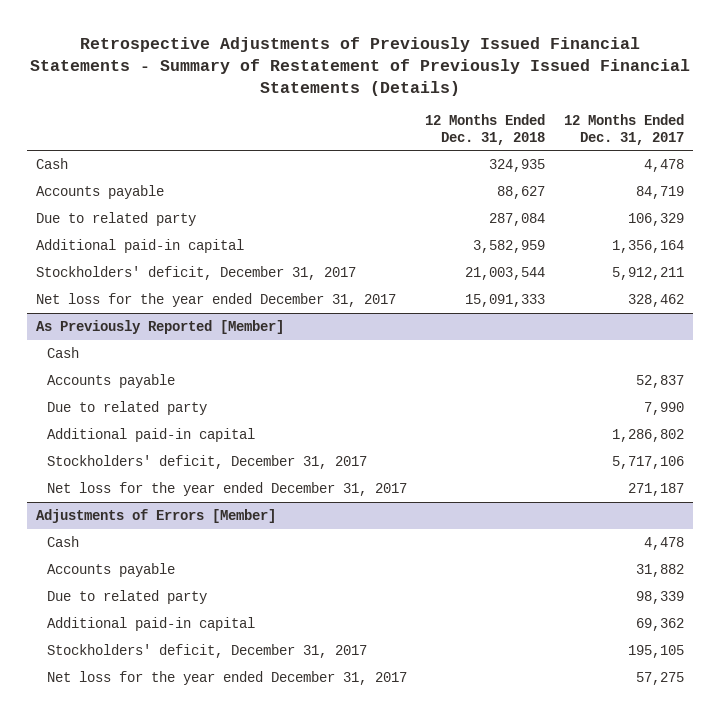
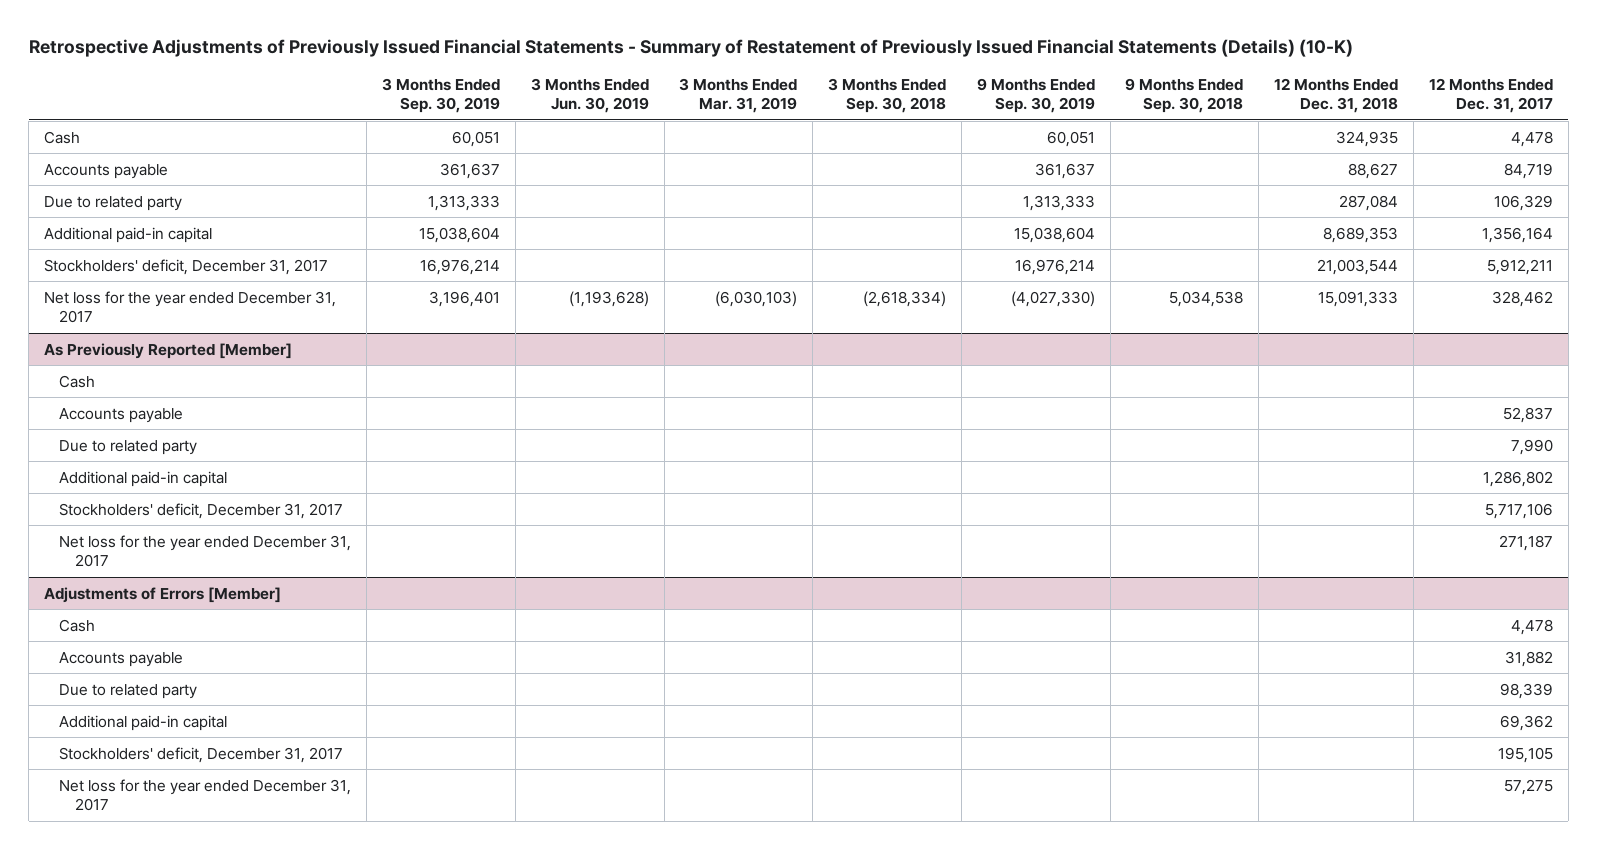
- Retrospective Adjustments of Previously Issued Financial Statements - Summary of Restatement of Previously Issued Financial Statements (Details)
+ Retrospective Adjustments of Previously Issued Financial Statements - Summary of Restatement of Previously Issued Financial Statements (Details) (10-K)
- | 12 Months Ended Dec. 31, 2018 | 12 Months Ended Dec. 31, 2017
+ | 3 Months Ended Sep. 30, 2019 | 3 Months Ended Jun. 30, 2019 | 3 Months Ended Mar. 31, 2019 | 3 Months Ended Sep. 30, 2018 | 9 Months Ended Sep. 30, 2019 | 9 Months Ended Sep. 30, 2018 | 12 Months Ended Dec. 31, 2018 | 12 Months Ended Dec. 31, 2017
- Additional paid-in capital | 3,582,959 | 1,356,164
+ Additional paid-in capital | 15,038,604 | | | | 15,038,604 | | 8,689,353 | 1,356,164

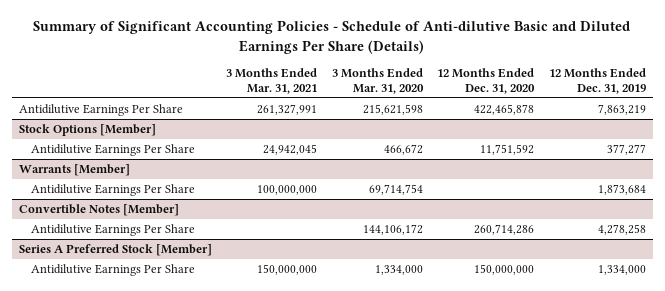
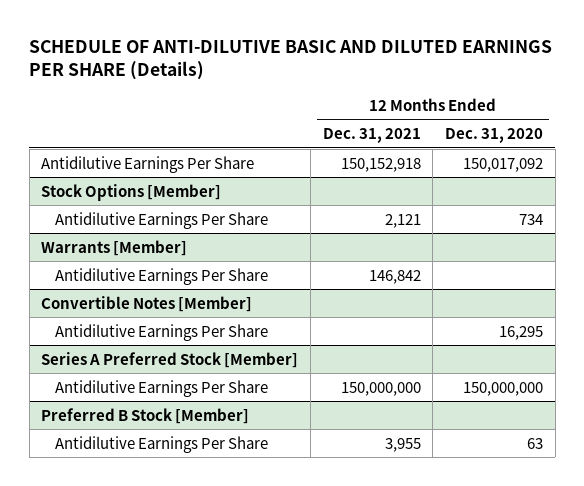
- Summary of Significant Accounting Policies - Schedule of Anti-dilutive Basic and Diluted Earnings Per Share (Details)
+ SCHEDULE OF ANTI-DILUTIVE BASIC AND DILUTED EARNINGS PER SHARE (Details)
- | 3 Months Ended Mar. 31, 2021 | 3 Months Ended Mar. 31, 2020 | 12 Months Ended Dec. 31, 2020 | 12 Months Ended Dec. 31, 2019
+ | 12 Months Ended Dec. 31, 2021 | 12 Months Ended Dec. 31, 2020
- Antidilutive Earnings Per Share | 261,327,991 | 215,621,598 | 422,465,878 | 7,863,219
+ Antidilutive Earnings Per Share | 150,152,918 | 150,017,092
@ Stock Options [Member]
- Antidilutive Earnings Per Share | 24,942,045 | 466,672 | 11,751,592 | 377,277
+ Antidilutive Earnings Per Share | 2,121 | 734
@ Convertible Notes [Member]
- Antidilutive Earnings Per Share | | 144,106,172 | 260,714,286 | 4,278,258
+ Antidilutive Earnings Per Share | | 16,295
+ Preferred B Stock [Member]
+ Antidilutive Earnings Per Share | 3,955 | 63

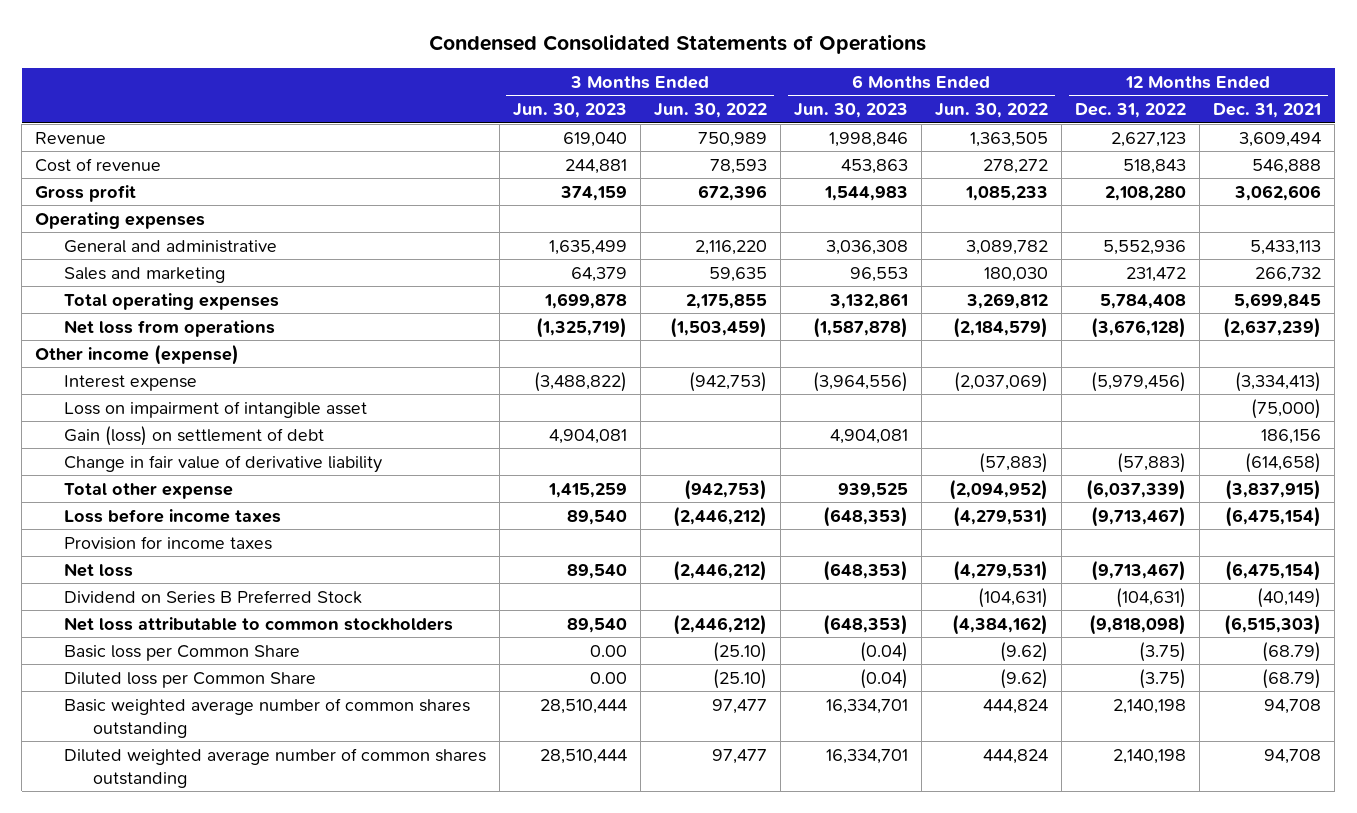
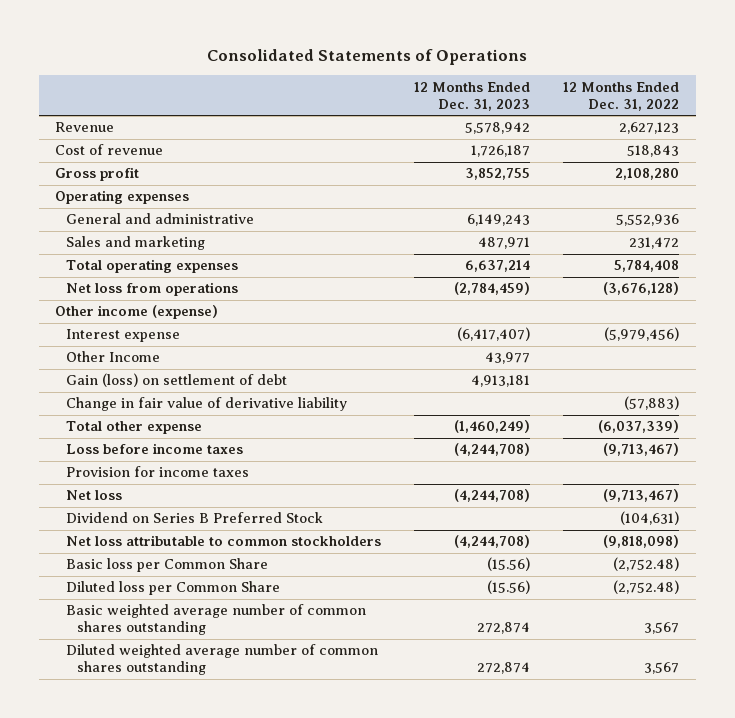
- Condensed Consolidated Statements of Operations
+ Consolidated Statements of Operations
- | 3 Months Ended Jun. 30, 2023 | 3 Months Ended Jun. 30, 2022 | 6 Months Ended Jun. 30, 2023 | 6 Months Ended Jun. 30, 2022 | 12 Months Ended Dec. 31, 2022 | 12 Months Ended Dec. 31, 2021
+ | 12 Months Ended Dec. 31, 2023 | 12 Months Ended Dec. 31, 2022
- Loss on impairment of intangible asset | | | | | | (75,000)
+ Other Income | 43,977 |
- Basic loss per Common Share | 0.00 | (25.10) | (0.04) | (9.62) | (3.75) | (68.79)
- Diluted loss per Common Share | 0.00 | (25.10) | (0.04) | (9.62) | (3.75) | (68.79)
- Basic weighted average number of common shares outstanding | 28,510,444 | 97,477 | 16,334,701 | 444,824 | 2,140,198 | 94,708
- Diluted weighted average number of common shares outstanding | 28,510,444 | 97,477 | 16,334,701 | 444,824 | 2,140,198 | 94,708
+ Basic loss per Common Share | (15.56) | (2,752.48)
+ Diluted loss per Common Share | (15.56) | (2,752.48)
+ Basic weighted average number of common shares outstanding | 272,874 | 3,567
+ Diluted weighted average number of common shares outstanding | 272,874 | 3,567

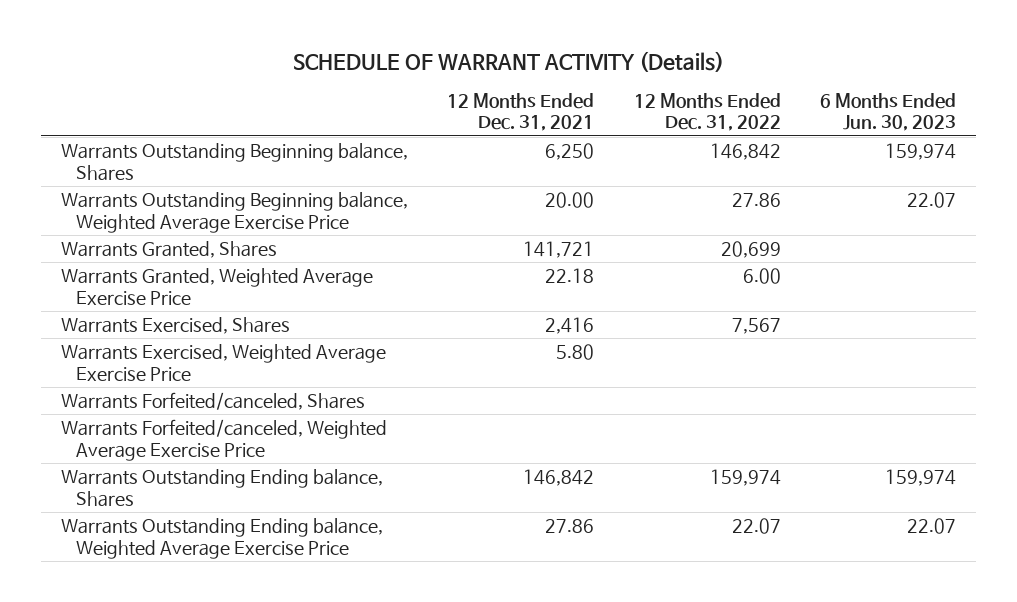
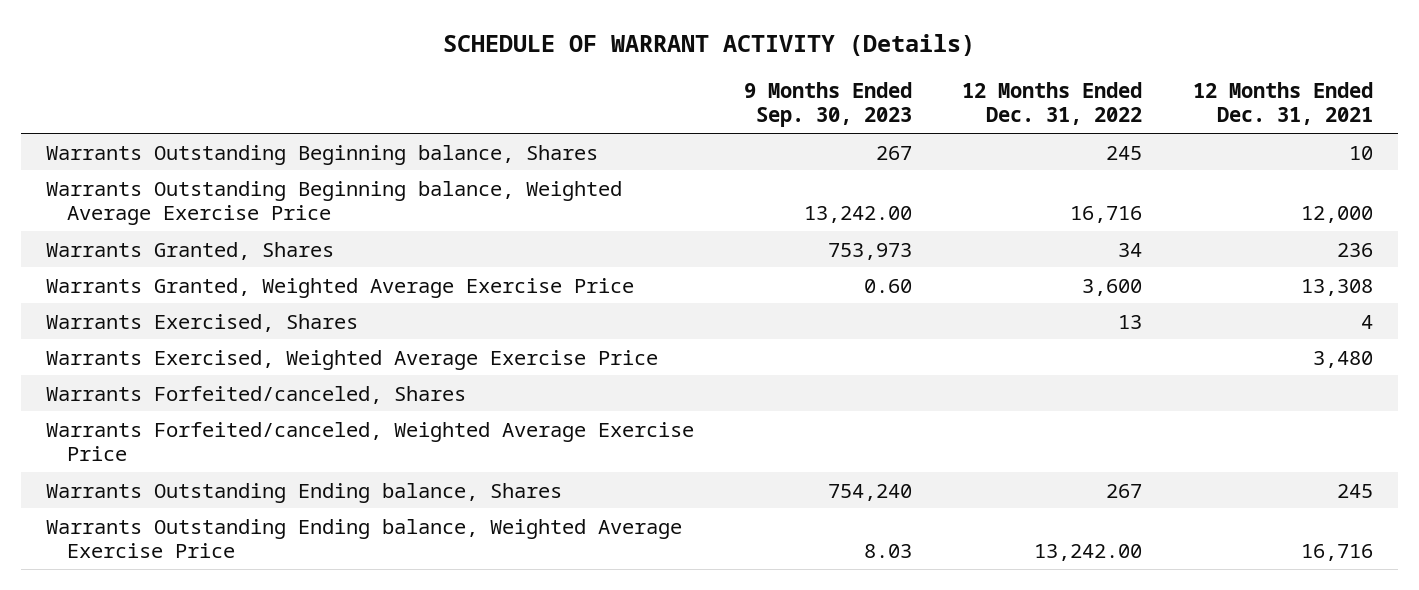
- | 12 Months Ended Dec. 31, 2021 | 12 Months Ended Dec. 31, 2022 | 6 Months Ended Jun. 30, 2023
+ | 9 Months Ended Sep. 30, 2023 | 12 Months Ended Dec. 31, 2022 | 12 Months Ended Dec. 31, 2021
- Warrants Outstanding Beginning balance, Shares | 6,250 | 146,842 | 159,974
- Warrants Outstanding Beginning balance, Weighted Average Exercise Price | 20.00 | 27.86 | 22.07
- Warrants Granted, Shares | 141,721 | 20,699 |
- Warrants Granted, Weighted Average Exercise Price | 22.18 | 6.00 |
- Warrants Exercised, Shares | 2,416 | 7,567 |
- Warrants Exercised, Weighted Average Exercise Price | 5.80 | |
+ Warrants Outstanding Beginning balance, Shares | 267 | 245 | 10
+ Warrants Outstanding Beginning balance, Weighted Average Exercise Price | 13,242.00 | 16,716 | 12,000
+ Warrants Granted, Shares | 753,973 | 34 | 236
+ Warrants Granted, Weighted Average Exercise Price | 0.60 | 3,600 | 13,308
+ Warrants Exercised, Shares | | 13 | 4
+ Warrants Exercised, Weighted Average Exercise Price | | | 3,480
- Warrants Outstanding Ending balance, Shares | 146,842 | 159,974 | 159,974
- Warrants Outstanding Ending balance, Weighted Average Exercise Price | 27.86 | 22.07 | 22.07
+ Warrants Outstanding Ending balance, Shares | 754,240 | 267 | 245
+ Warrants Outstanding Ending balance, Weighted Average Exercise Price | 8.03 | 13,242.00 | 16,716

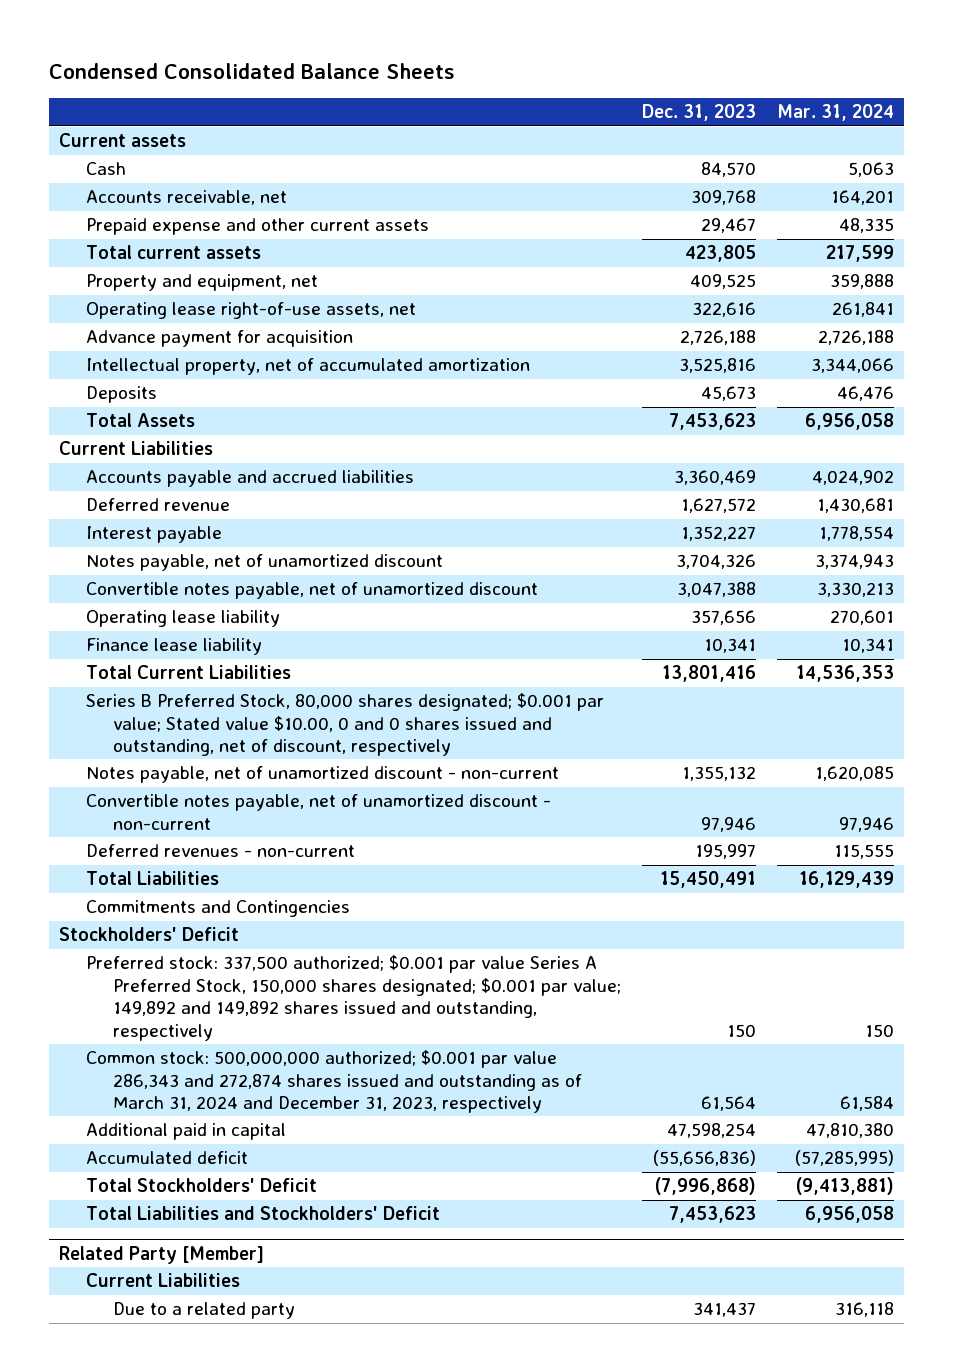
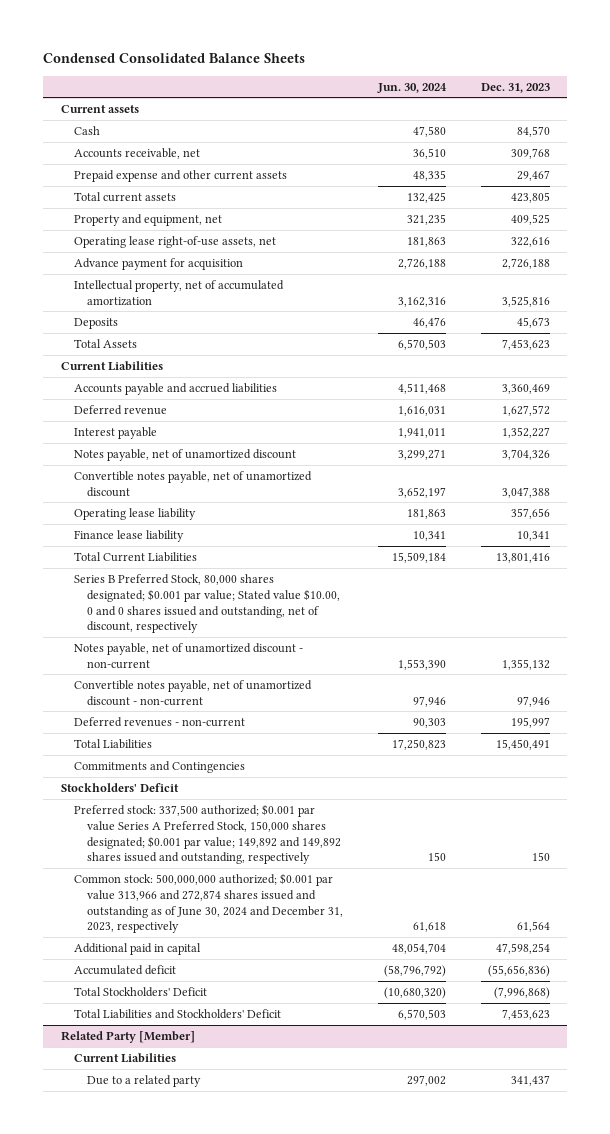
- | Dec. 31, 2023 | Mar. 31, 2024
+ | Jun. 30, 2024 | Dec. 31, 2023
- Common stock: 500,000,000 authorized; $0.001 par value 286,343 and 272,874 shares issued and outstanding as of March 31, 2024 and December 31, 2023, respectively | 61,564 | 61,584
+ Common stock: 500,000,000 authorized; $0.001 par value 313,966 and 272,874 shares issued and outstanding as of June 30, 2024 and December 31, 2023, respectively | 61,618 | 61,564

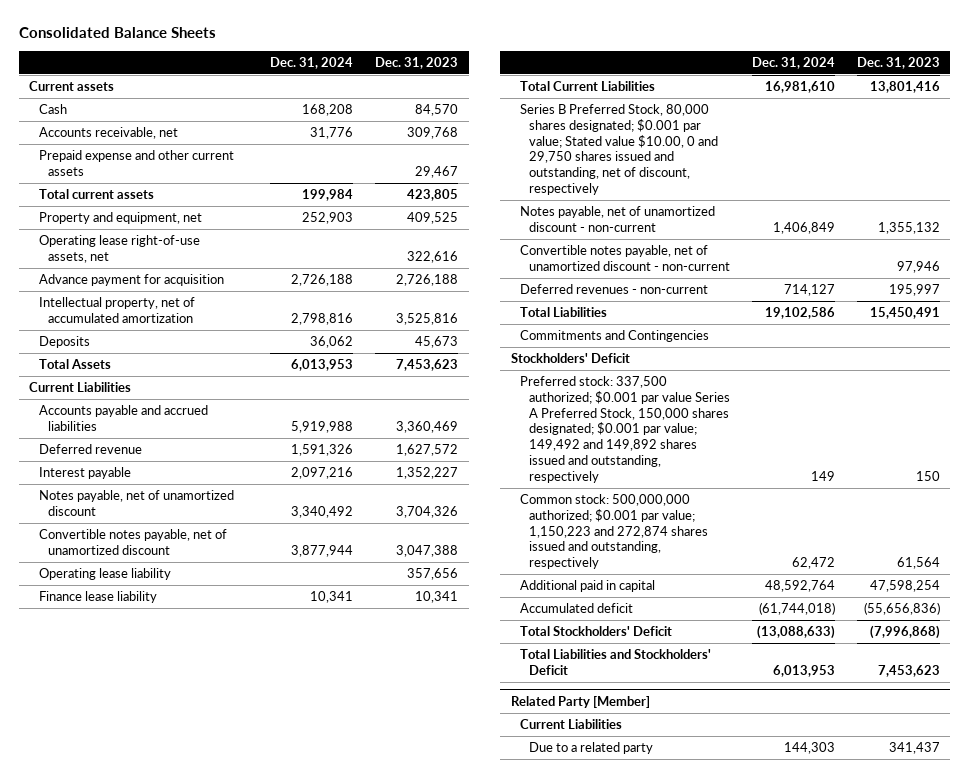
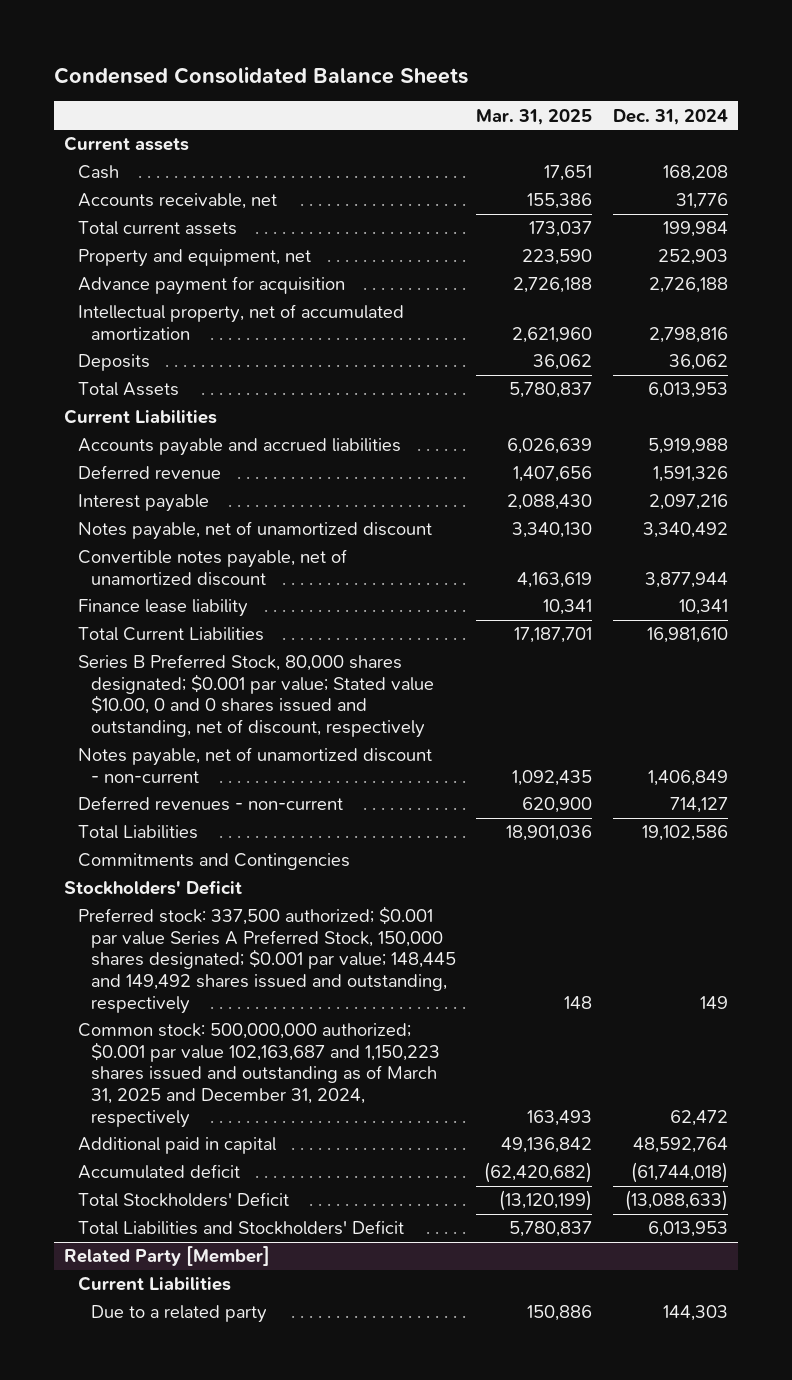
- Consolidated Balance Sheets
+ Condensed Consolidated Balance Sheets
- | Dec. 31, 2024 | Dec. 31, 2023
+ | Mar. 31, 2025 | Dec. 31, 2024
- Prepaid expense and other current assets | | 29,467
- Operating lease right-of-use assets, net | | 322,616
- Operating lease liability | | 357,656
- Series B Preferred Stock, 80,000 shares designated; $0.001 par value; Stated value $10.00, 0 and 29,750 shares issued and outstanding, net of discount, respectively
+ Series B Preferred Stock, 80,000 shares designated; $0.001 par value; Stated value $10.00, 0 and 0 shares issued and outstanding, net of discount, respectively
- Convertible notes payable, net of unamortized discount - non-current | | 97,946
- Preferred stock: 337,500 authorized; $0.001 par value Series A Preferred Stock, 150,000 shares designated; $0.001 par value; 149,492 and 149,892 shares issued and outstanding, respectively | 149 | 150
- Common stock: 500,000,000 authorized; $0.001 par value; 1,150,223 and 272,874 shares issued and outstanding, respectively | 62,472 | 61,564
+ Preferred stock: 337,500 authorized; $0.001 par value Series A Preferred Stock, 150,000 shares designated; $0.001 par value; 148,445 and 149,492 shares issued and outstanding, respectively | 148 | 149
+ Common stock: 500,000,000 authorized; $0.001 par value 102,163,687 and 1,150,223 shares issued and outstanding as of March 31, 2025 and December 31, 2024, respectively | 163,493 | 62,472

